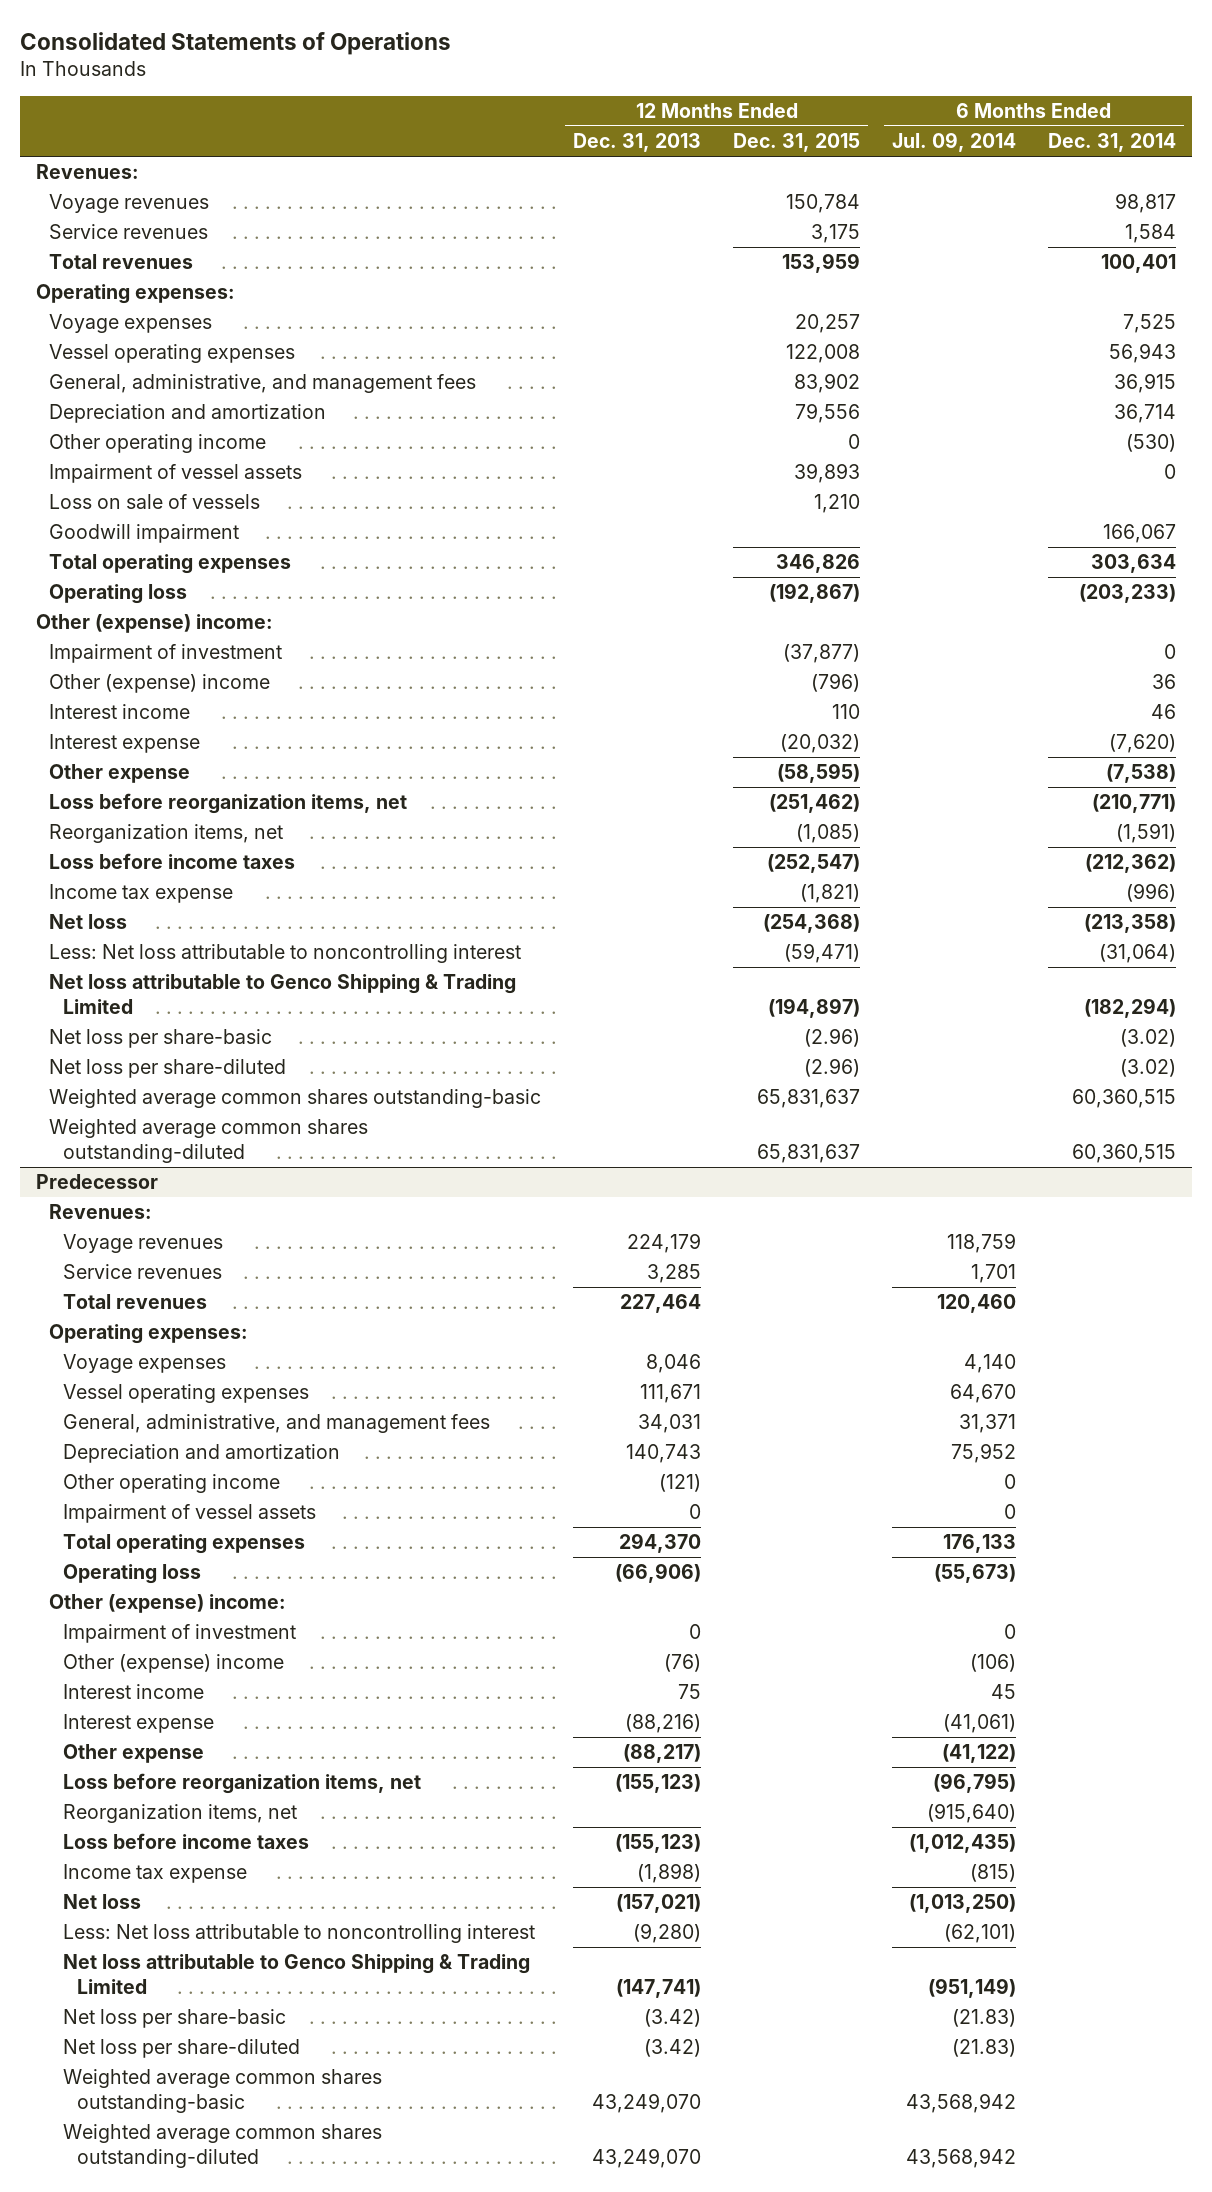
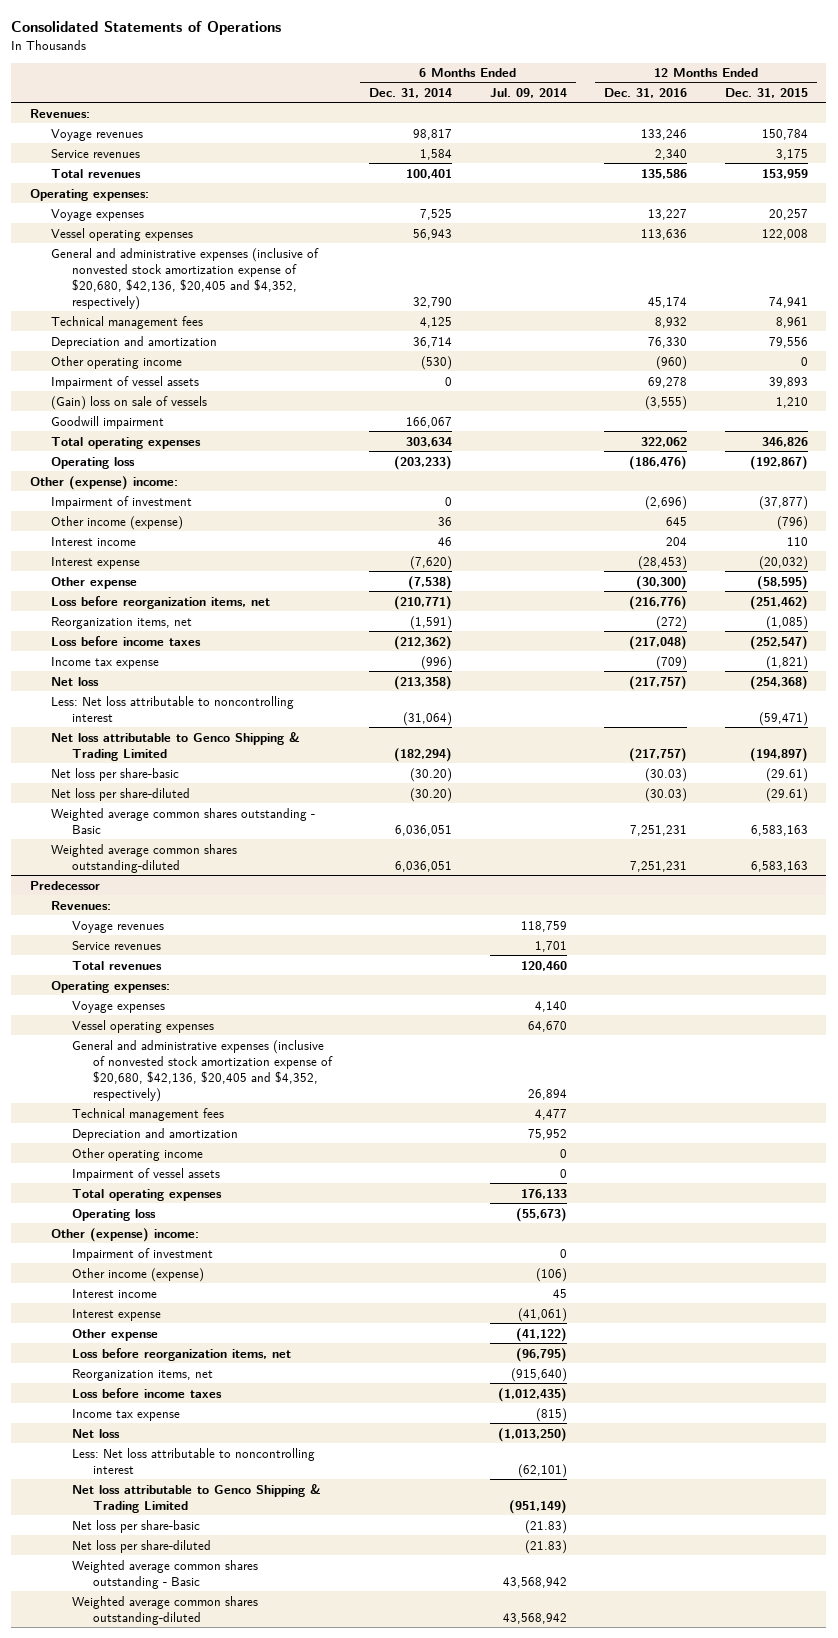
- | 12 Months Ended Dec. 31, 2013 | 12 Months Ended Dec. 31, 2015 | 6 Months Ended Jul. 09, 2014 | 6 Months Ended Dec. 31, 2014
+ | 6 Months Ended Dec. 31, 2014 | 6 Months Ended Jul. 09, 2014 | 12 Months Ended Dec. 31, 2016 | 12 Months Ended Dec. 31, 2015
- General, administrative, and management fees | | 83,902 | | 36,915
+ General and administrative expenses (inclusive of nonvested stock amortization expense of $20,680, $42,136, $20,405 and $4,352, respectively) | 32,790 | | 45,174 | 74,941
+ Technical management fees | 4,125 | | 8,932 | 8,961
- Loss on sale of vessels | | 1,210 | |
+ (Gain) loss on sale of vessels | | | (3,555) | 1,210
- Other (expense) income | | (796) | | 36
+ Other income (expense) | 36 | | 645 | (796)
- Net loss per share-basic | | (2.96) | | (3.02)
- Net loss per share-diluted | | (2.96) | | (3.02)
- Weighted average common shares outstanding-basic | | 65,831,637 | | 60,360,515
- Weighted average common shares outstanding-diluted | | 65,831,637 | | 60,360,515
+ Net loss per share-basic | (30.20) | | (30.03) | (29.61)
+ Net loss per share-diluted | (30.20) | | (30.03) | (29.61)
+ Weighted average common shares outstanding - Basic | 6,036,051 | | 7,251,231 | 6,583,163
+ Weighted average common shares outstanding-diluted | 6,036,051 | | 7,251,231 | 6,583,163
@ Predecessor
- General, administrative, and management fees | 34,031 | | 31,371 |
+ General and administrative expenses (inclusive of nonvested stock amortization expense of $20,680, $42,136, $20,405 and $4,352, respectively) | | 26,894 | |
+ Technical management fees | | 4,477 | |
- Other (expense) income | (76) | | (106) |
+ Other income (expense) | | (106) | |
- Weighted average common shares outstanding-basic | 43,249,070 | | 43,568,942 |
+ Weighted average common shares outstanding - Basic | | 43,568,942 | |

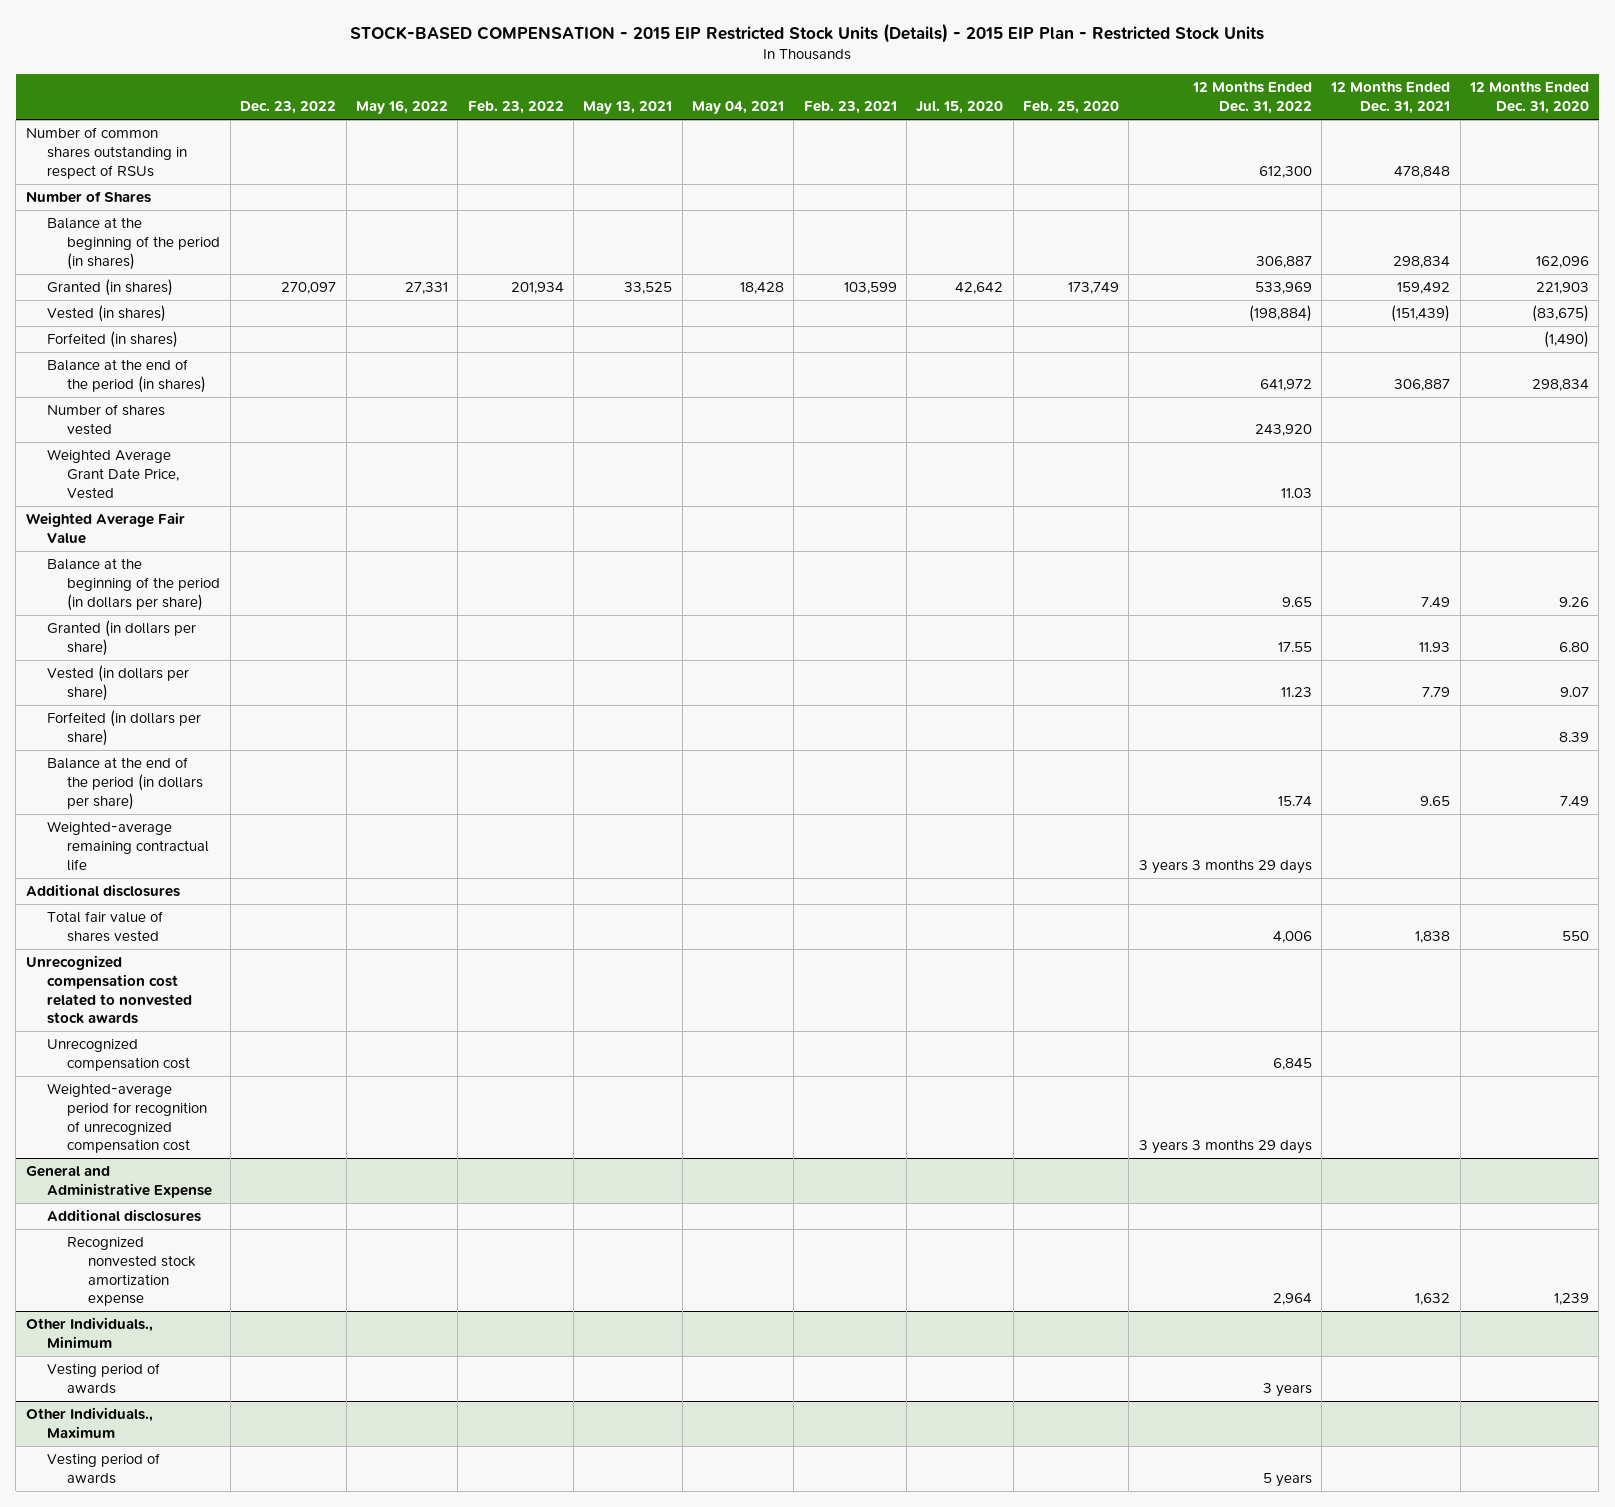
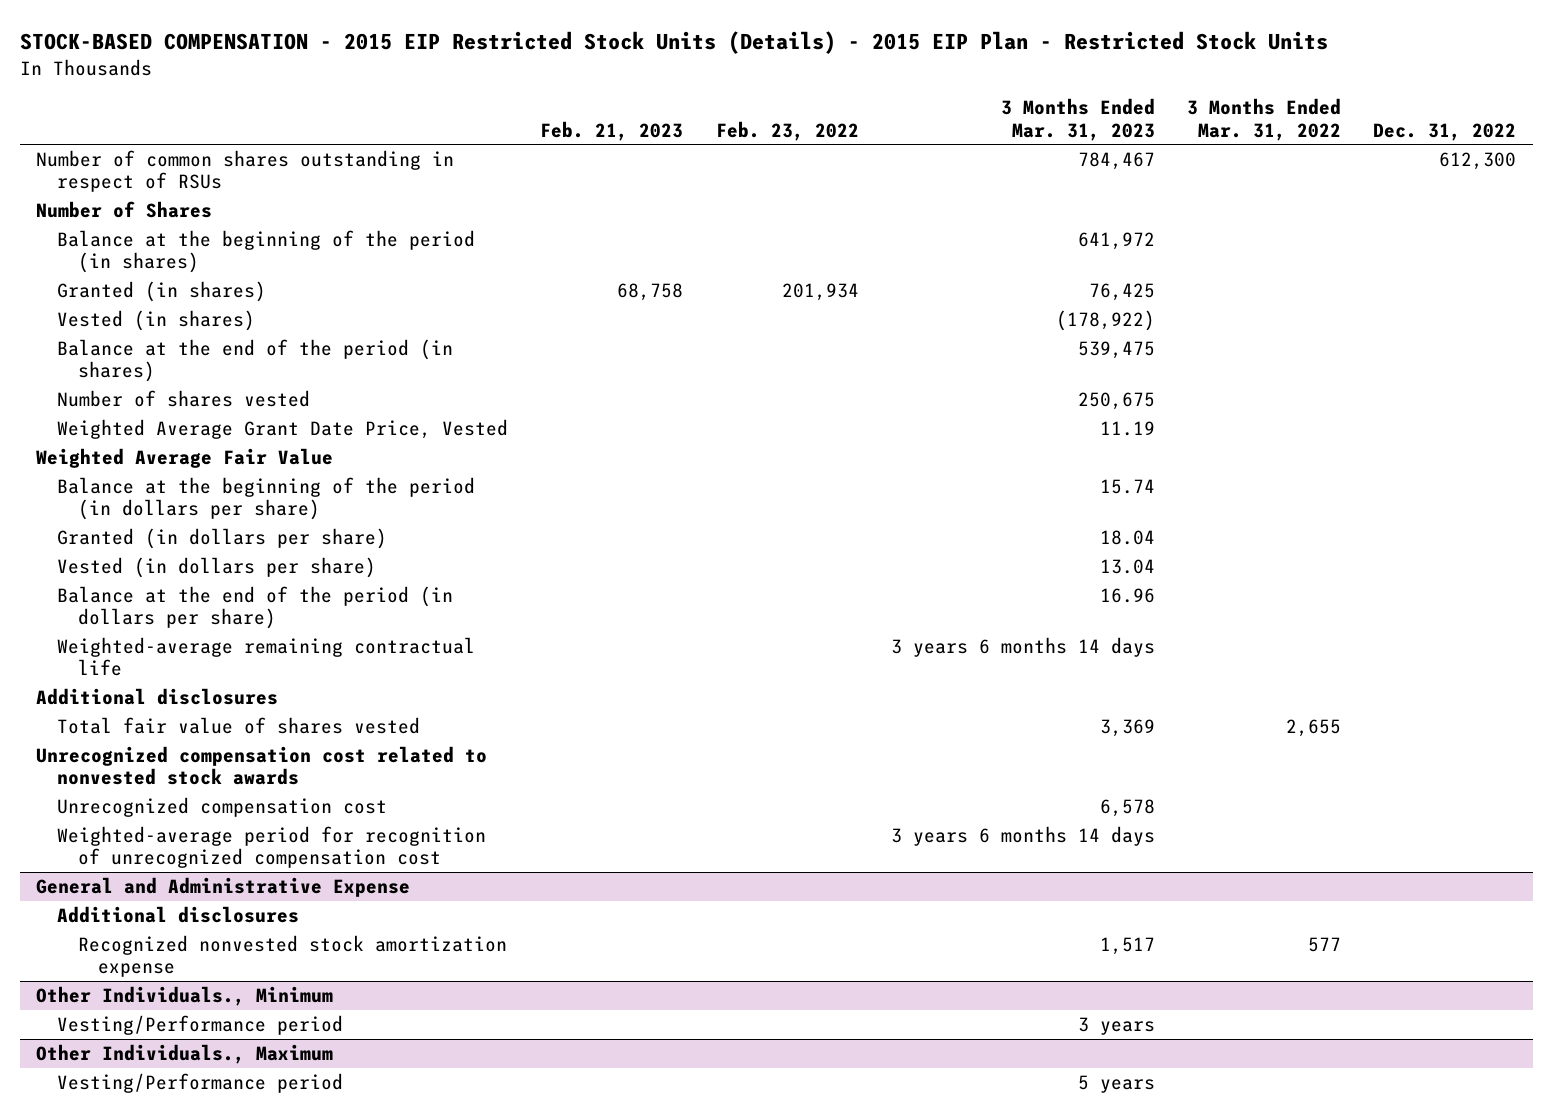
- | Dec. 23, 2022 | May 16, 2022 | Feb. 23, 2022 | May 13, 2021 | May 04, 2021 | Feb. 23, 2021 | Jul. 15, 2020 | Feb. 25, 2020 | 12 Months Ended Dec. 31, 2022 | 12 Months Ended Dec. 31, 2021 | 12 Months Ended Dec. 31, 2020
+ | Feb. 21, 2023 | Feb. 23, 2022 | 3 Months Ended Mar. 31, 2023 | 3 Months Ended Mar. 31, 2022 | Dec. 31, 2022
- Forfeited (in shares) | | | | | | | | | | | (1,490)
- Forfeited (in dollars per share) | | | | | | | | | | | 8.39
@ Other Individuals., Minimum
- Vesting period of awards | | | | | | | | | 3 years | |
+ Vesting/Performance period | | | 3 years | |
@ Other Individuals., Maximum
- Vesting period of awards | | | | | | | | | 5 years | |
+ Vesting/Performance period | | | 5 years | |

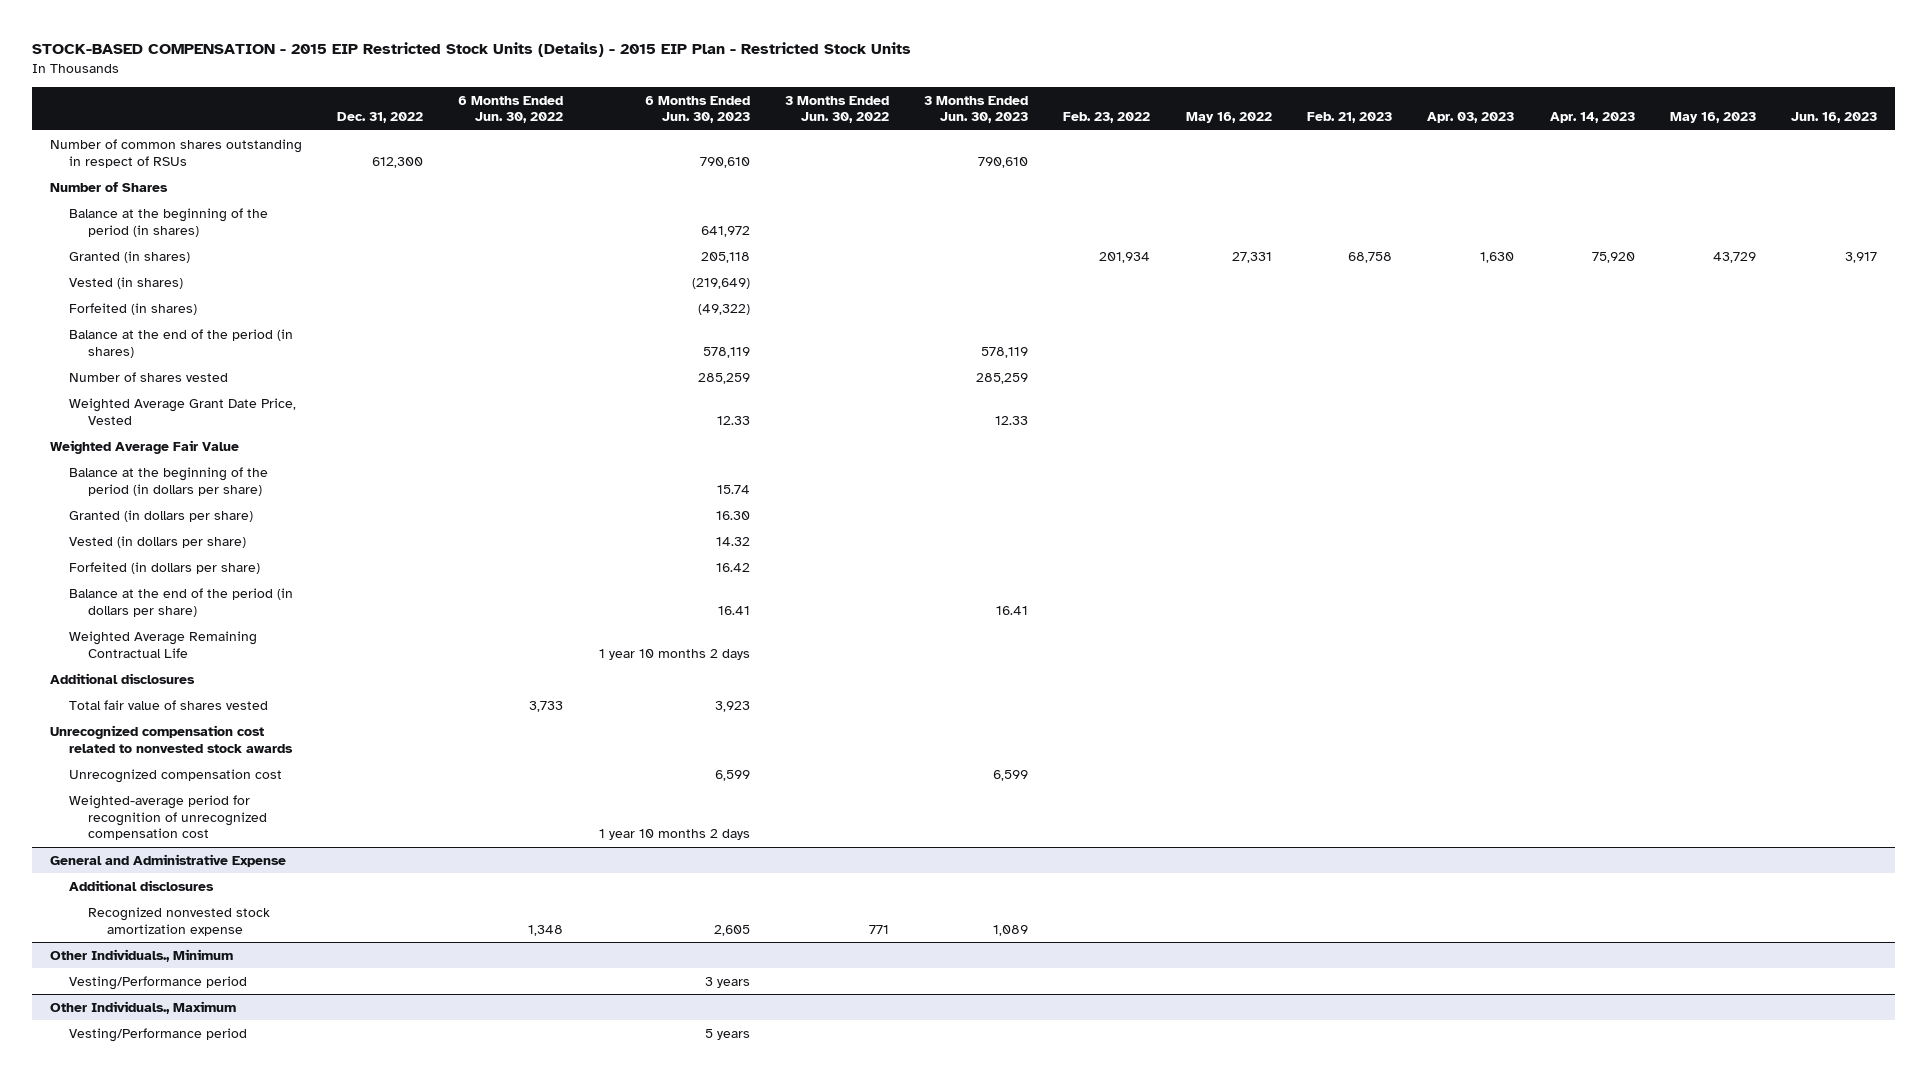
- | Feb. 21, 2023 | Feb. 23, 2022 | 3 Months Ended Mar. 31, 2023 | 3 Months Ended Mar. 31, 2022 | Dec. 31, 2022
+ | Dec. 31, 2022 | 6 Months Ended Jun. 30, 2022 | 6 Months Ended Jun. 30, 2023 | 3 Months Ended Jun. 30, 2022 | 3 Months Ended Jun. 30, 2023 | Feb. 23, 2022 | May 16, 2022 | Feb. 21, 2023 | Apr. 03, 2023 | Apr. 14, 2023 | May 16, 2023 | Jun. 16, 2023
+ Forfeited (in shares) | | | (49,322) | | | | | | | | |
+ Forfeited (in dollars per share) | | | 16.42 | | | | | | | | |
- Weighted-average remaining contractual life | | | 3 years 6 months 14 days | |
+ Weighted Average Remaining Contractual Life | | | 1 year 10 months 2 days | | | | | | | | |

